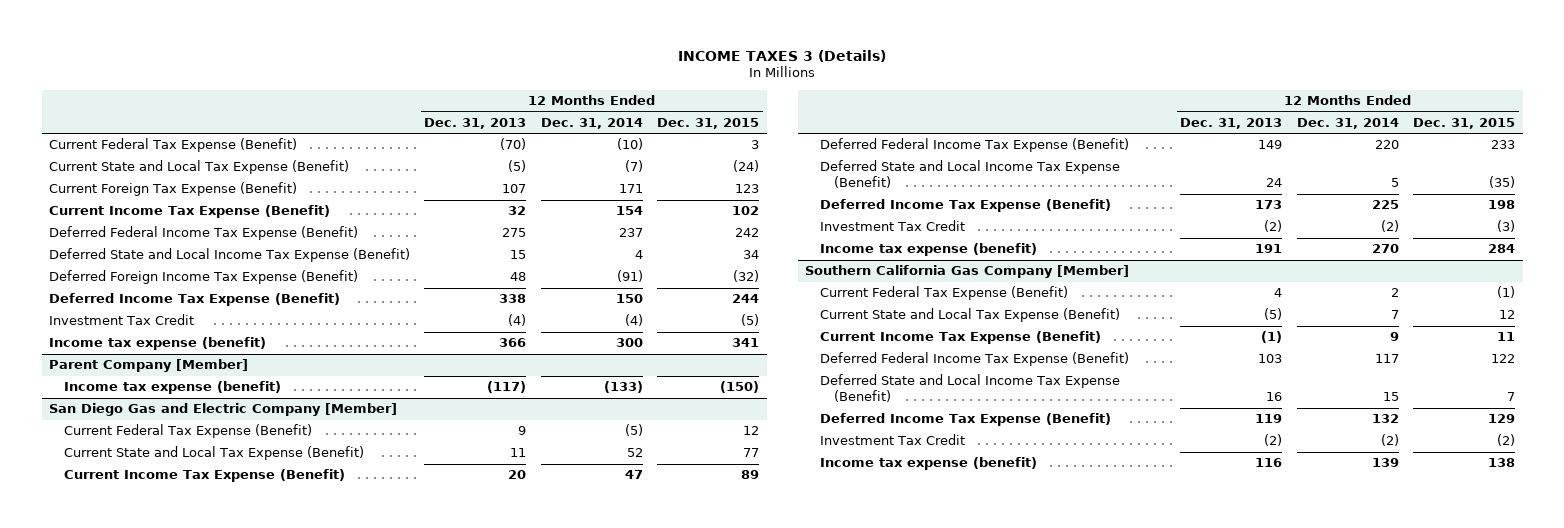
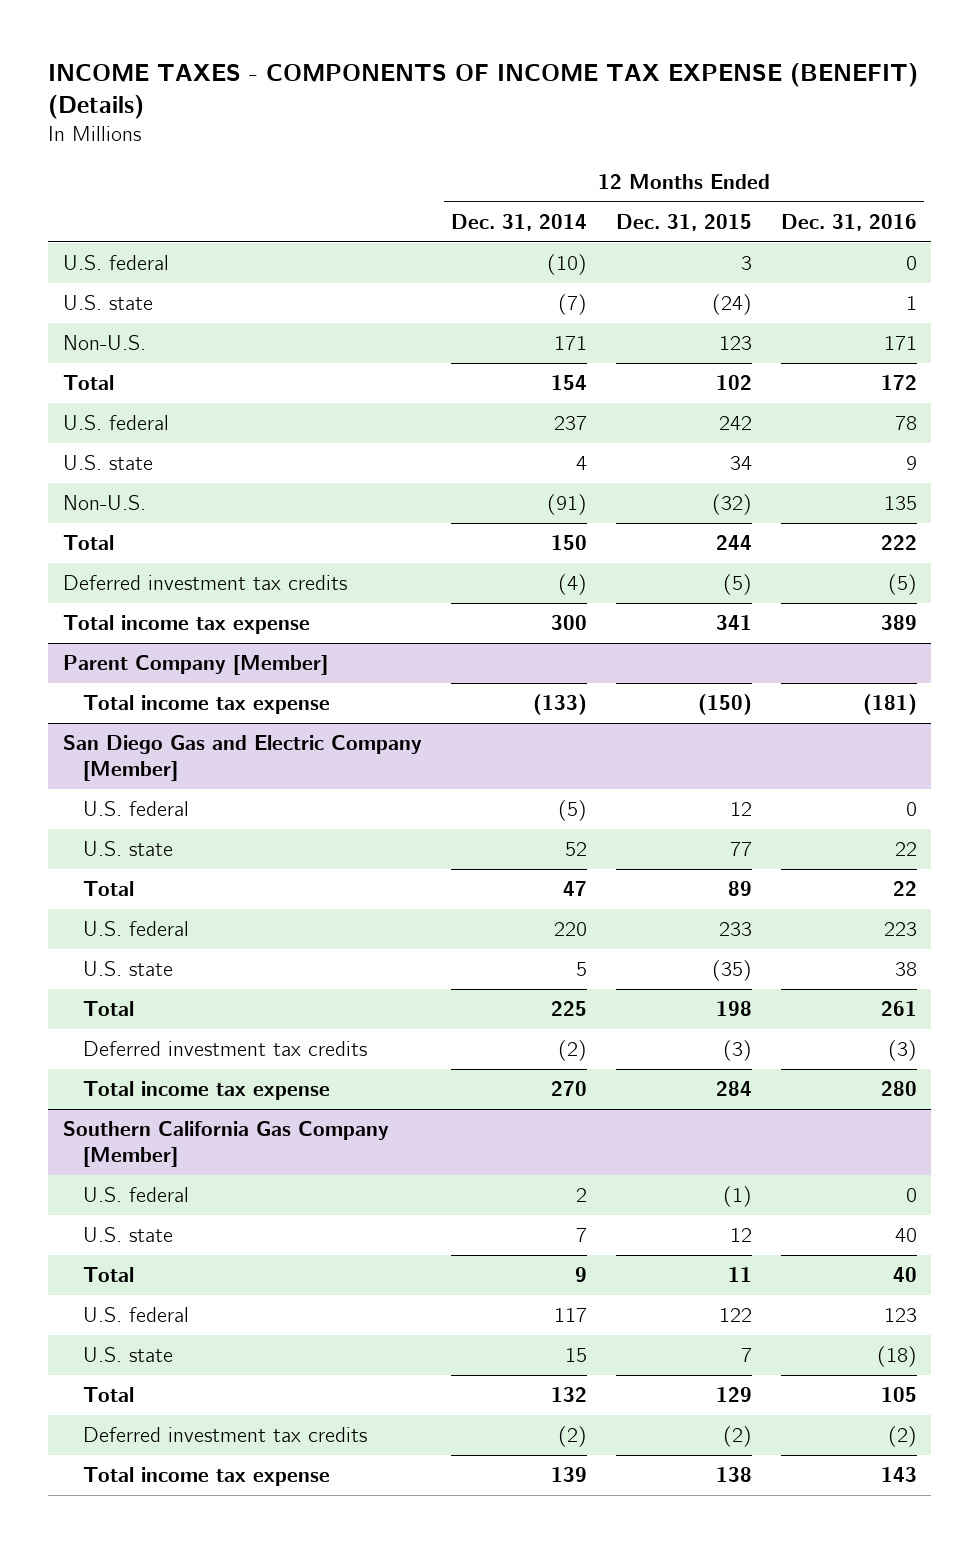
- INCOME TAXES 3 (Details)
+ INCOME TAXES - COMPONENTS OF INCOME TAX EXPENSE (BENEFIT) (Details)
- | 12 Months Ended Dec. 31, 2013 | 12 Months Ended Dec. 31, 2014 | 12 Months Ended Dec. 31, 2015
+ | 12 Months Ended Dec. 31, 2014 | 12 Months Ended Dec. 31, 2015 | 12 Months Ended Dec. 31, 2016
- Current Federal Tax Expense (Benefit) | (70) | (10) | 3
- Current State and Local Tax Expense (Benefit) | (5) | (7) | (24)
- Current Foreign Tax Expense (Benefit) | 107 | 171 | 123
- Current Income Tax Expense (Benefit) | 32 | 154 | 102
- Deferred Federal Income Tax Expense (Benefit) | 275 | 237 | 242
- Deferred State and Local Income Tax Expense (Benefit) | 15 | 4 | 34
- Deferred Foreign Income Tax Expense (Benefit) | 48 | (91) | (32)
- Deferred Income Tax Expense (Benefit) | 338 | 150 | 244
- Investment Tax Credit | (4) | (4) | (5)
- Income tax expense (benefit) | 366 | 300 | 341
+ U.S. federal | (10) | 3 | 0
+ U.S. state | (7) | (24) | 1
+ Non-U.S. | 171 | 123 | 171
+ Total | 154 | 102 | 172
+ U.S. federal | 237 | 242 | 78
+ U.S. state | 4 | 34 | 9
+ Non-U.S. | (91) | (32) | 135
+ Total | 150 | 244 | 222
+ Deferred investment tax credits | (4) | (5) | (5)
+ Total income tax expense | 300 | 341 | 389
@ Parent Company [Member]
- Income tax expense (benefit) | (117) | (133) | (150)
+ Total income tax expense | (133) | (150) | (181)
@ San Diego Gas and Electric Company [Member]
- Current Federal Tax Expense (Benefit) | 9 | (5) | 12
- Current State and Local Tax Expense (Benefit) | 11 | 52 | 77
- Current Income Tax Expense (Benefit) | 20 | 47 | 89
- Deferred Federal Income Tax Expense (Benefit) | 149 | 220 | 233
- Deferred State and Local Income Tax Expense (Benefit) | 24 | 5 | (35)
- Deferred Income Tax Expense (Benefit) | 173 | 225 | 198
- Investment Tax Credit | (2) | (2) | (3)
- Income tax expense (benefit) | 191 | 270 | 284
+ U.S. federal | (5) | 12 | 0
+ U.S. state | 52 | 77 | 22
+ Total | 47 | 89 | 22
+ U.S. federal | 220 | 233 | 223
+ U.S. state | 5 | (35) | 38
+ Total | 225 | 198 | 261
+ Deferred investment tax credits | (2) | (3) | (3)
+ Total income tax expense | 270 | 284 | 280
@ Southern California Gas Company [Member]
- Current Federal Tax Expense (Benefit) | 4 | 2 | (1)
- Current State and Local Tax Expense (Benefit) | (5) | 7 | 12
- Current Income Tax Expense (Benefit) | (1) | 9 | 11
- Deferred Federal Income Tax Expense (Benefit) | 103 | 117 | 122
- Deferred State and Local Income Tax Expense (Benefit) | 16 | 15 | 7
- Deferred Income Tax Expense (Benefit) | 119 | 132 | 129
- Investment Tax Credit | (2) | (2) | (2)
- Income tax expense (benefit) | 116 | 139 | 138
+ U.S. federal | 2 | (1) | 0
+ U.S. state | 7 | 12 | 40
+ Total | 9 | 11 | 40
+ U.S. federal | 117 | 122 | 123
+ U.S. state | 15 | 7 | (18)
+ Total | 132 | 129 | 105
+ Deferred investment tax credits | (2) | (2) | (2)
+ Total income tax expense | 139 | 138 | 143

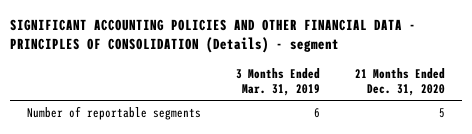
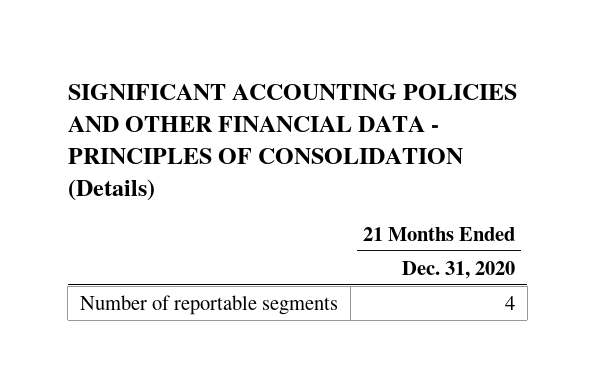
- SIGNIFICANT ACCOUNTING POLICIES AND OTHER FINANCIAL DATA - PRINCIPLES OF CONSOLIDATION (Details) - segment
+ SIGNIFICANT ACCOUNTING POLICIES AND OTHER FINANCIAL DATA - PRINCIPLES OF CONSOLIDATION (Details)
- | 3 Months Ended Mar. 31, 2019 | 21 Months Ended Dec. 31, 2020
+ | 21 Months Ended Dec. 31, 2020
- Number of reportable segments | 6 | 5
+ Number of reportable segments | 4

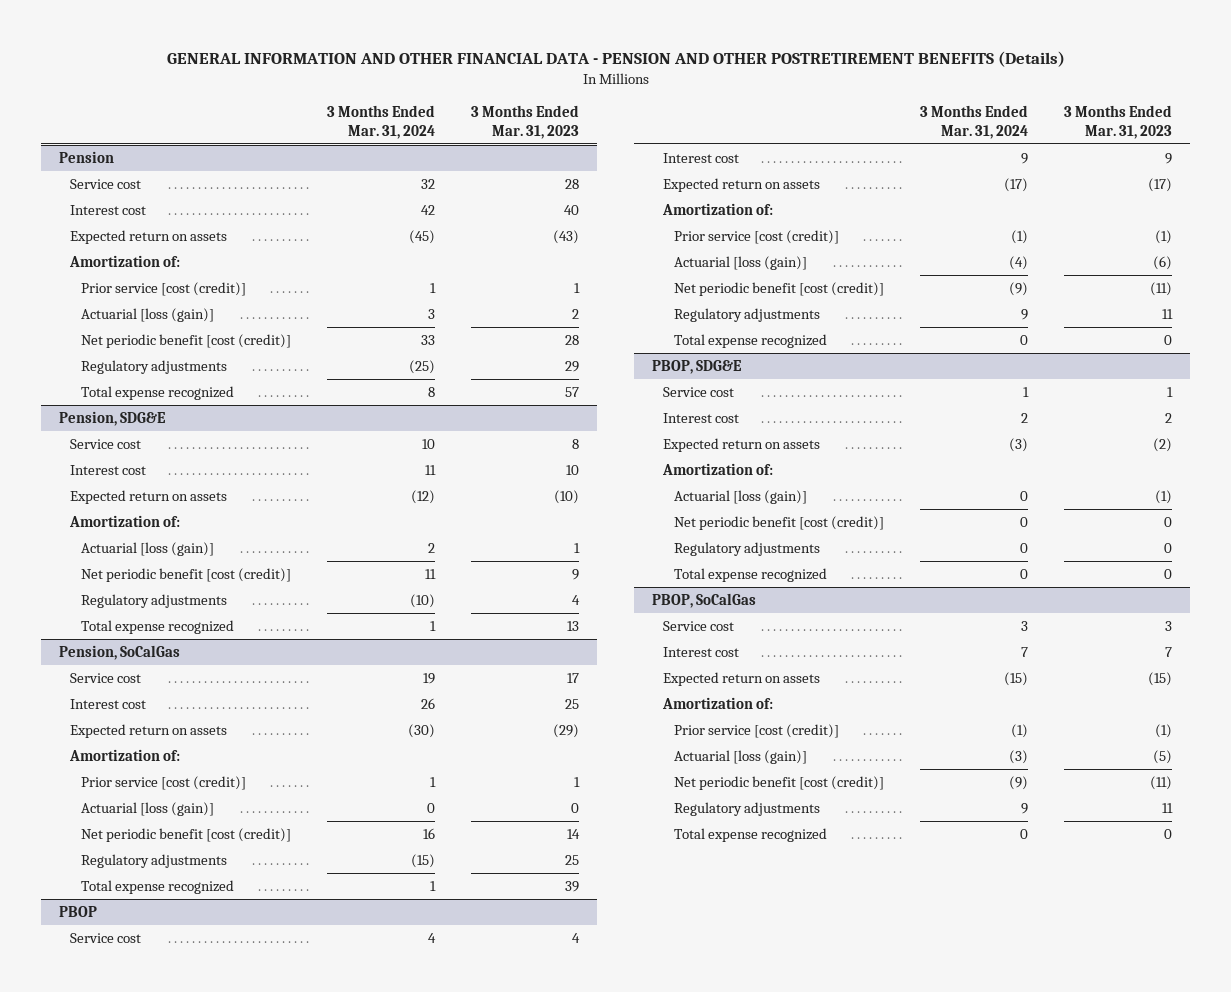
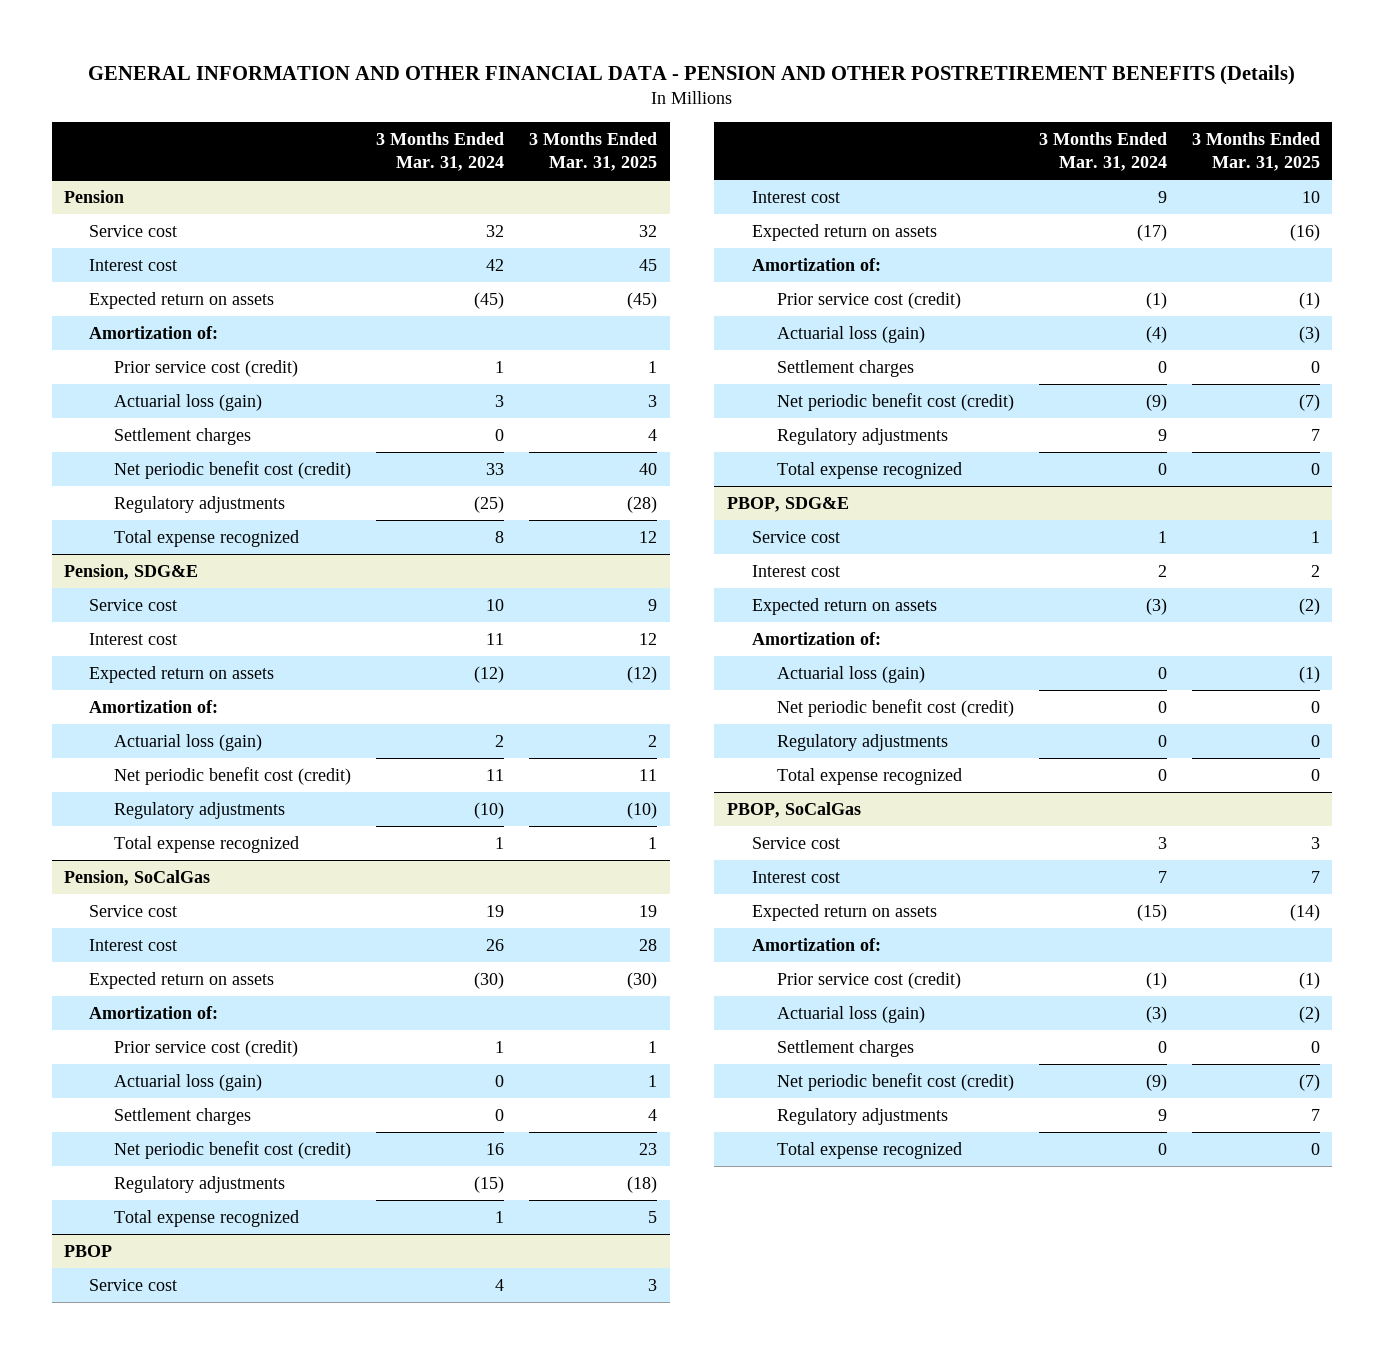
- | 3 Months Ended Mar. 31, 2024 | 3 Months Ended Mar. 31, 2023
+ | 3 Months Ended Mar. 31, 2024 | 3 Months Ended Mar. 31, 2025
@ Pension
- Prior service [cost (credit)] | 1 | 1
- Actuarial [loss (gain)] | 3 | 2
- Net periodic benefit [cost (credit)] | 33 | 28
+ Prior service cost (credit) | 1 | 1
+ Actuarial loss (gain) | 3 | 3
+ Settlement charges | 0 | 4
+ Net periodic benefit cost (credit) | 33 | 40
@ Pension, SDG&E
- Actuarial [loss (gain)] | 2 | 1
- Net periodic benefit [cost (credit)] | 11 | 9
+ Actuarial loss (gain) | 2 | 2
+ Net periodic benefit cost (credit) | 11 | 11
@ Pension, SoCalGas
- Prior service [cost (credit)] | 1 | 1
- Actuarial [loss (gain)] | 0 | 0
- Net periodic benefit [cost (credit)] | 16 | 14
+ Prior service cost (credit) | 1 | 1
+ Actuarial loss (gain) | 0 | 1
+ Settlement charges | 0 | 4
+ Net periodic benefit cost (credit) | 16 | 23
@ PBOP
- Prior service [cost (credit)] | (1) | (1)
- Actuarial [loss (gain)] | (4) | (6)
- Net periodic benefit [cost (credit)] | (9) | (11)
+ Prior service cost (credit) | (1) | (1)
+ Actuarial loss (gain) | (4) | (3)
+ Settlement charges | 0 | 0
+ Net periodic benefit cost (credit) | (9) | (7)
@ PBOP, SDG&E
- Actuarial [loss (gain)] | 0 | (1)
- Net periodic benefit [cost (credit)] | 0 | 0
+ Actuarial loss (gain) | 0 | (1)
+ Net periodic benefit cost (credit) | 0 | 0
@ PBOP, SoCalGas
- Prior service [cost (credit)] | (1) | (1)
- Actuarial [loss (gain)] | (3) | (5)
- Net periodic benefit [cost (credit)] | (9) | (11)
+ Prior service cost (credit) | (1) | (1)
+ Actuarial loss (gain) | (3) | (2)
+ Settlement charges | 0 | 0
+ Net periodic benefit cost (credit) | (9) | (7)

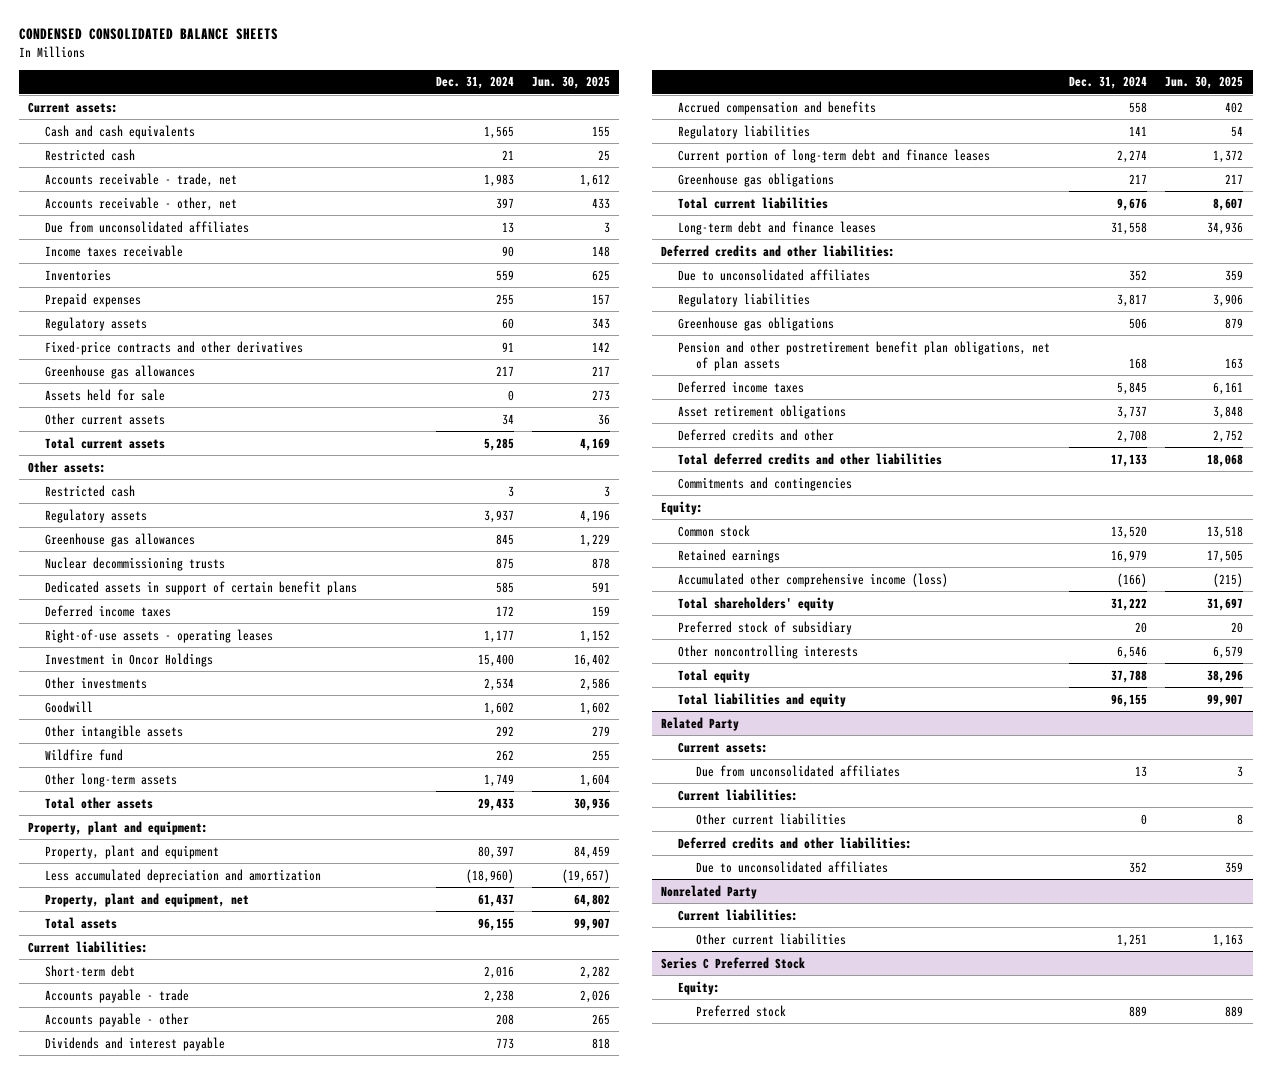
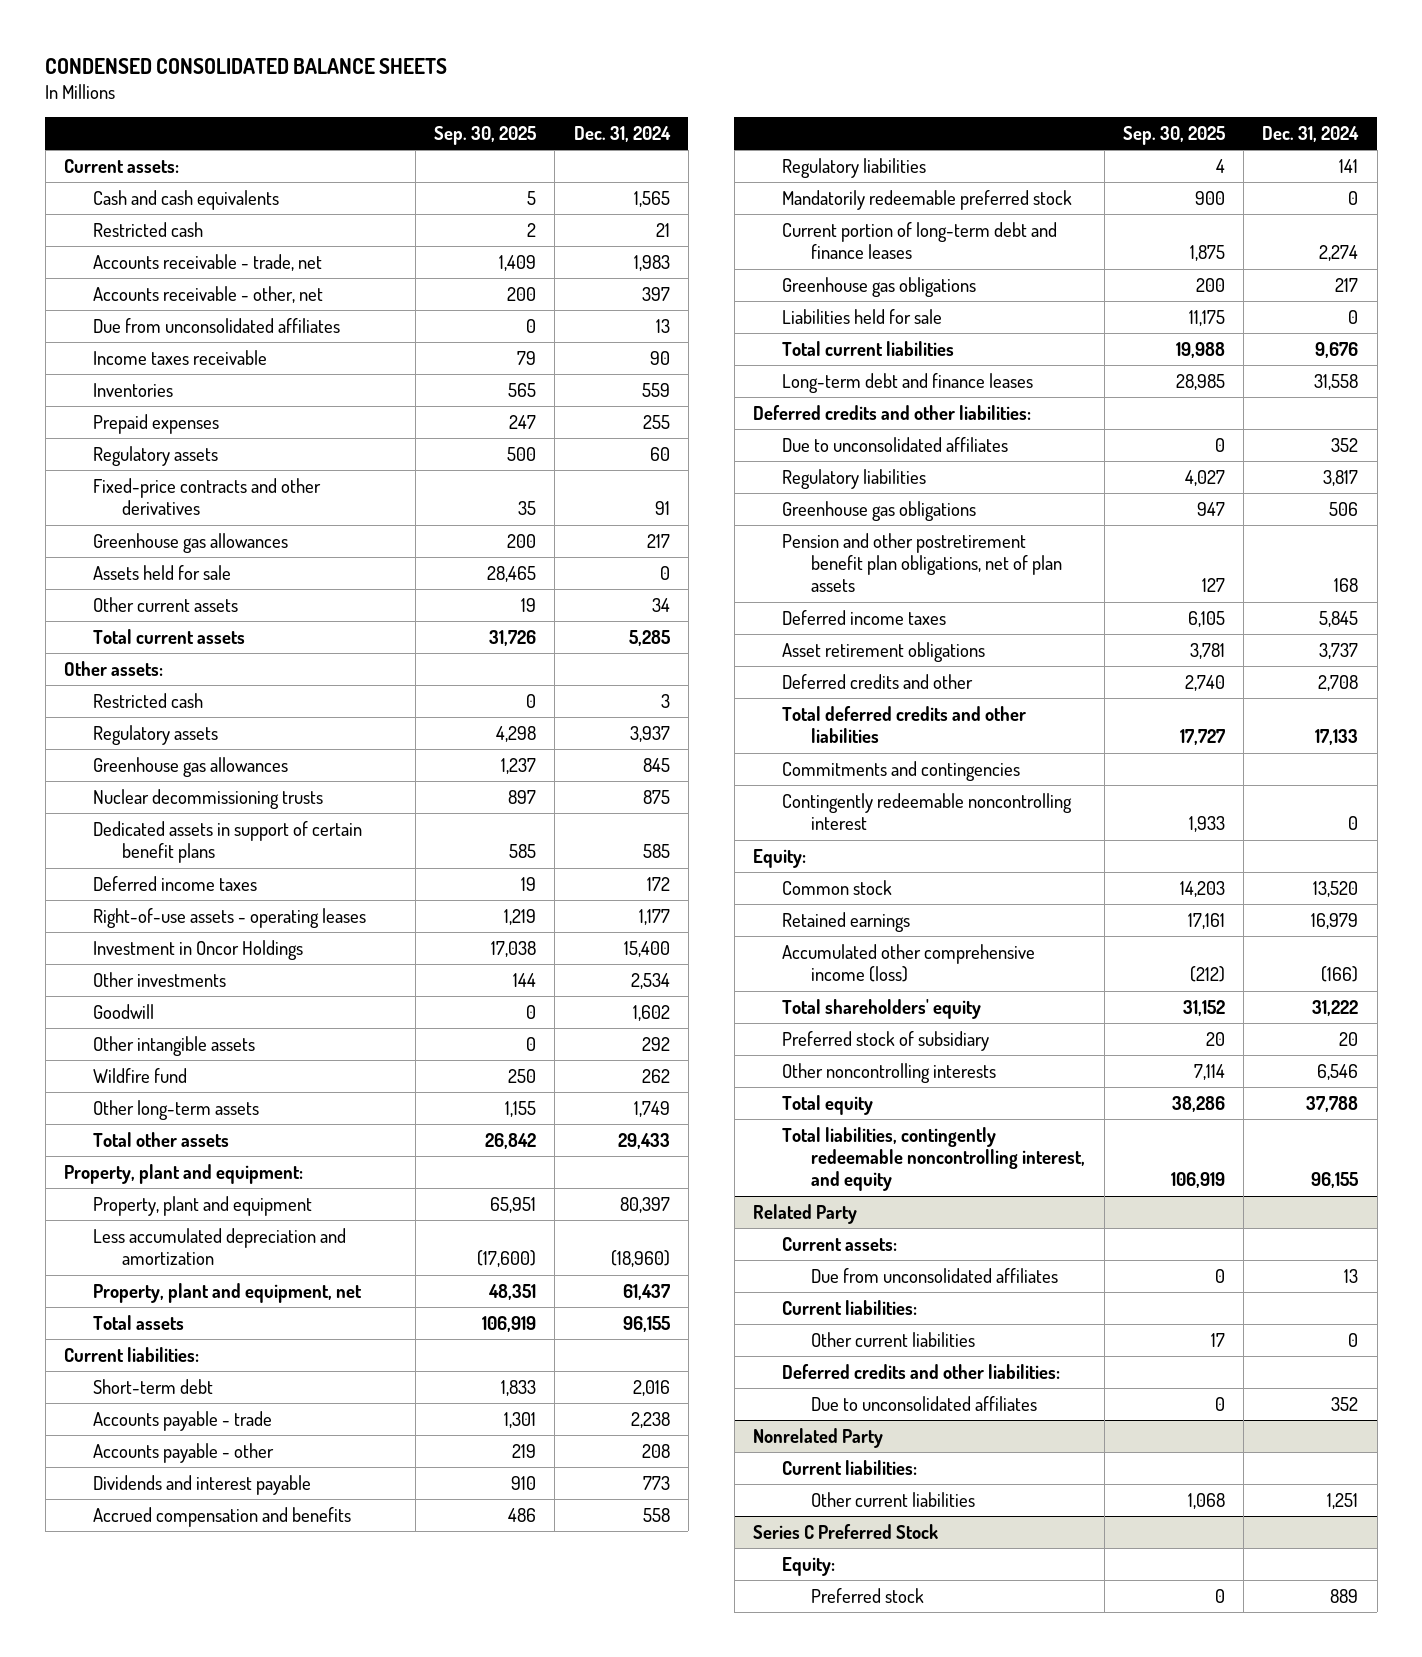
- | Dec. 31, 2024 | Jun. 30, 2025
+ | Sep. 30, 2025 | Dec. 31, 2024
+ Mandatorily redeemable preferred stock | 900 | 0
+ Liabilities held for sale | 11,175 | 0
+ Contingently redeemable noncontrolling interest | 1,933 | 0
- Total liabilities and equity | 96,155 | 99,907
+ Total liabilities, contingently redeemable noncontrolling interest, and equity | 106,919 | 96,155

